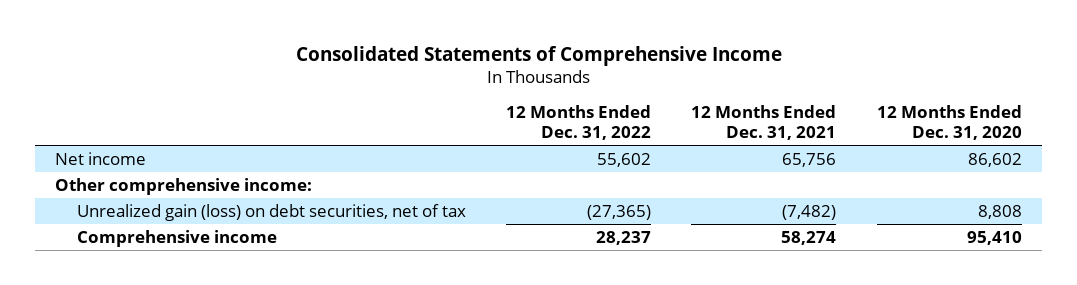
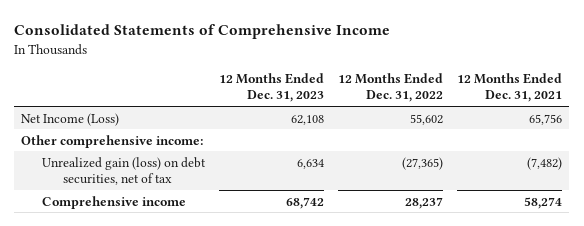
- | 12 Months Ended Dec. 31, 2022 | 12 Months Ended Dec. 31, 2021 | 12 Months Ended Dec. 31, 2020
+ | 12 Months Ended Dec. 31, 2023 | 12 Months Ended Dec. 31, 2022 | 12 Months Ended Dec. 31, 2021
- Net income | 55,602 | 65,756 | 86,602
+ Net Income (Loss) | 62,108 | 55,602 | 65,756

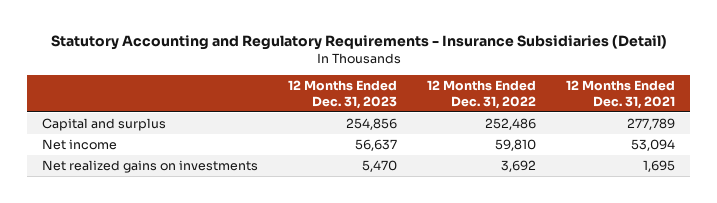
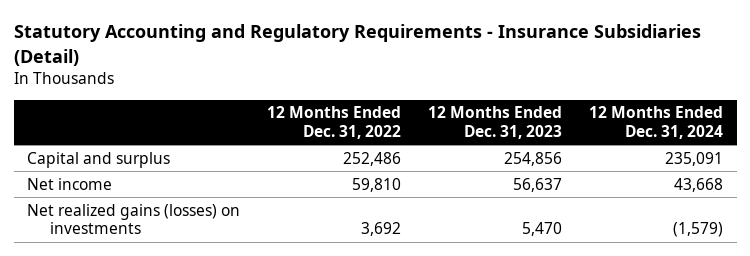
- | 12 Months Ended Dec. 31, 2023 | 12 Months Ended Dec. 31, 2022 | 12 Months Ended Dec. 31, 2021
+ | 12 Months Ended Dec. 31, 2022 | 12 Months Ended Dec. 31, 2023 | 12 Months Ended Dec. 31, 2024
- Net realized gains on investments | 5,470 | 3,692 | 1,695
+ Net realized gains (losses) on investments | 3,692 | 5,470 | (1,579)

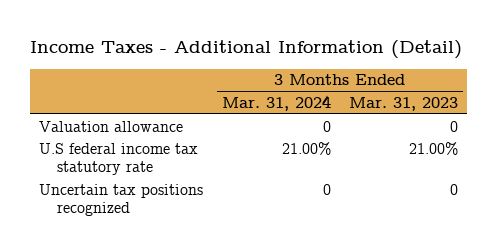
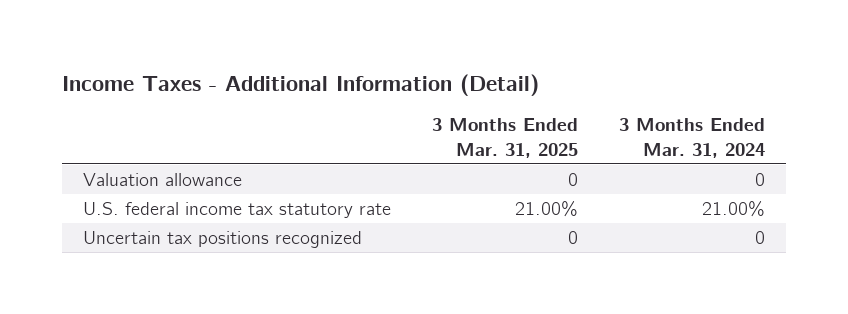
- | 3 Months Ended Mar. 31, 2024 | 3 Months Ended Mar. 31, 2023
+ | 3 Months Ended Mar. 31, 2025 | 3 Months Ended Mar. 31, 2024
- U.S federal income tax statutory rate | 21.00% | 21.00%
+ U.S. federal income tax statutory rate | 21.00% | 21.00%

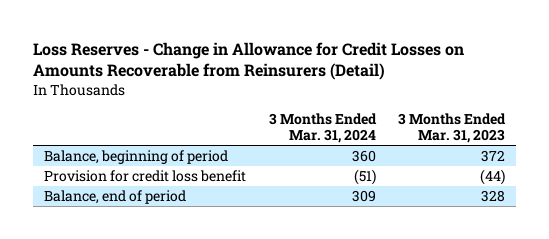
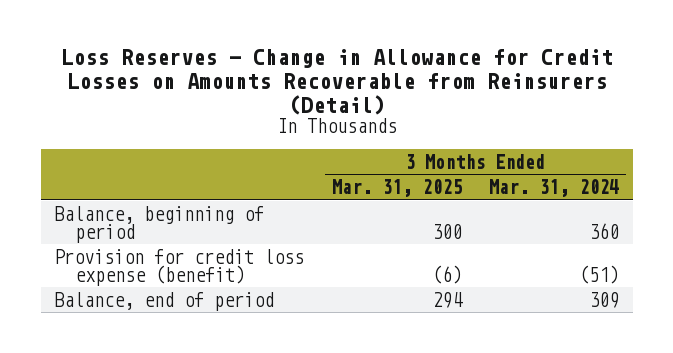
- | 3 Months Ended Mar. 31, 2024 | 3 Months Ended Mar. 31, 2023
+ | 3 Months Ended Mar. 31, 2025 | 3 Months Ended Mar. 31, 2024
- Provision for credit loss benefit | (51) | (44)
+ Provision for credit loss expense (benefit) | (6) | (51)

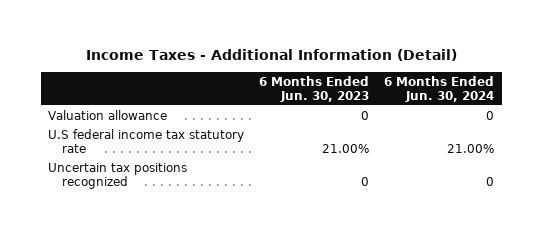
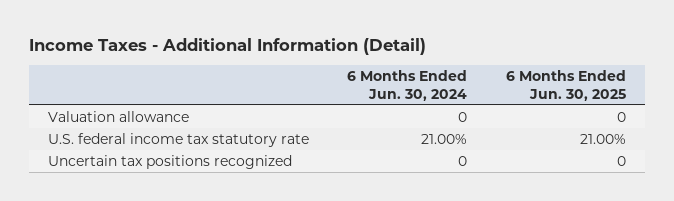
- | 6 Months Ended Jun. 30, 2023 | 6 Months Ended Jun. 30, 2024
+ | 6 Months Ended Jun. 30, 2024 | 6 Months Ended Jun. 30, 2025
- U.S federal income tax statutory rate | 21.00% | 21.00%
+ U.S. federal income tax statutory rate | 21.00% | 21.00%

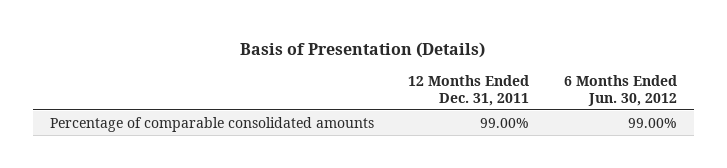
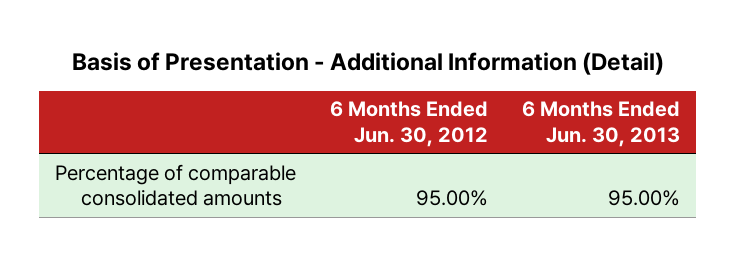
- Basis of Presentation (Details)
+ Basis of Presentation - Additional Information (Detail)
- | 12 Months Ended Dec. 31, 2011 | 6 Months Ended Jun. 30, 2012
+ | 6 Months Ended Jun. 30, 2012 | 6 Months Ended Jun. 30, 2013
- Percentage of comparable consolidated amounts | 99.00% | 99.00%
+ Percentage of comparable consolidated amounts | 95.00% | 95.00%

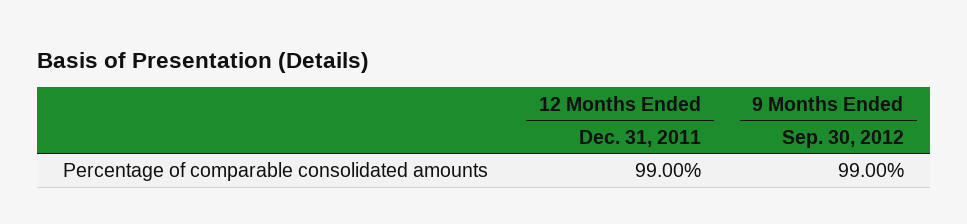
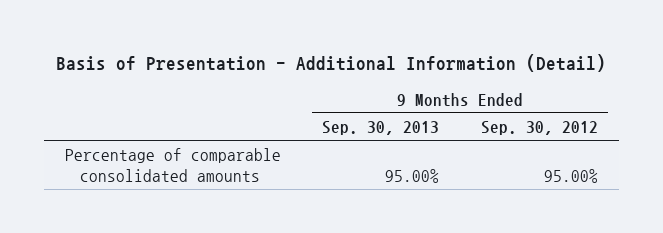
- Basis of Presentation (Details)
+ Basis of Presentation - Additional Information (Detail)
- | 12 Months Ended Dec. 31, 2011 | 9 Months Ended Sep. 30, 2012
+ | 9 Months Ended Sep. 30, 2013 | 9 Months Ended Sep. 30, 2012
- Percentage of comparable consolidated amounts | 99.00% | 99.00%
+ Percentage of comparable consolidated amounts | 95.00% | 95.00%

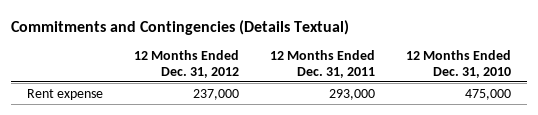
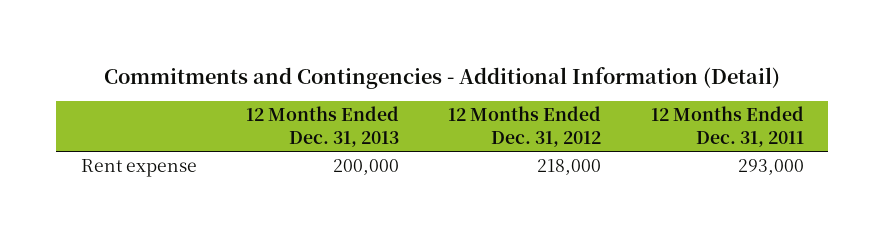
- Commitments and Contingencies (Details Textual)
+ Commitments and Contingencies - Additional Information (Detail)
- | 12 Months Ended Dec. 31, 2012 | 12 Months Ended Dec. 31, 2011 | 12 Months Ended Dec. 31, 2010
+ | 12 Months Ended Dec. 31, 2013 | 12 Months Ended Dec. 31, 2012 | 12 Months Ended Dec. 31, 2011
- Rent expense | 237,000 | 293,000 | 475,000
+ Rent expense | 200,000 | 218,000 | 293,000

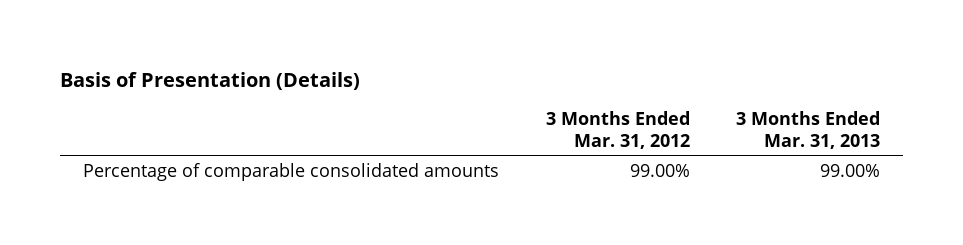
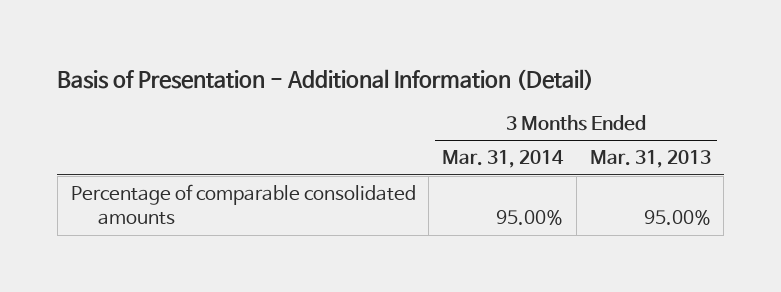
- Basis of Presentation (Details)
+ Basis of Presentation - Additional Information (Detail)
- | 3 Months Ended Mar. 31, 2012 | 3 Months Ended Mar. 31, 2013
+ | 3 Months Ended Mar. 31, 2014 | 3 Months Ended Mar. 31, 2013
- Percentage of comparable consolidated amounts | 99.00% | 99.00%
+ Percentage of comparable consolidated amounts | 95.00% | 95.00%

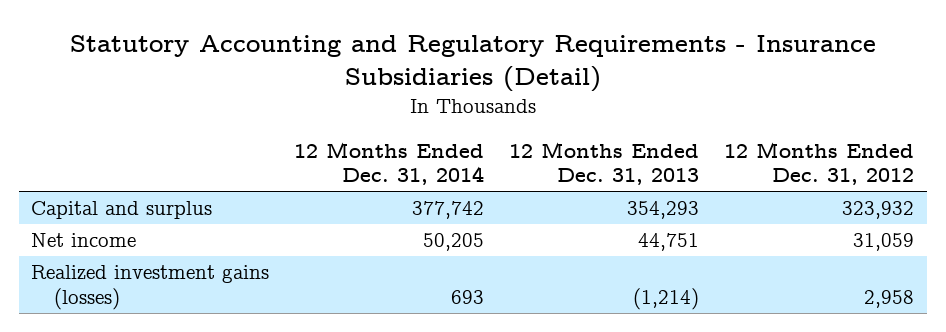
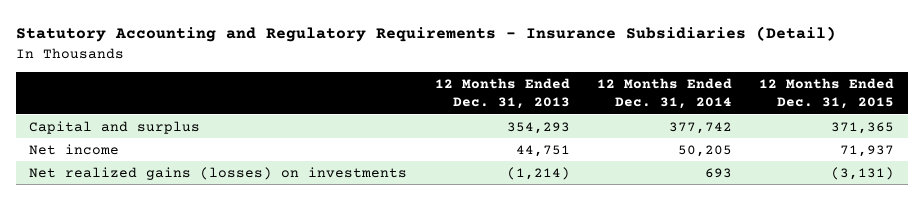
- | 12 Months Ended Dec. 31, 2014 | 12 Months Ended Dec. 31, 2013 | 12 Months Ended Dec. 31, 2012
+ | 12 Months Ended Dec. 31, 2013 | 12 Months Ended Dec. 31, 2014 | 12 Months Ended Dec. 31, 2015
- Realized investment gains (losses) | 693 | (1,214) | 2,958
+ Net realized gains (losses) on investments | (1,214) | 693 | (3,131)

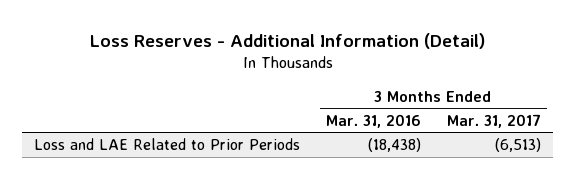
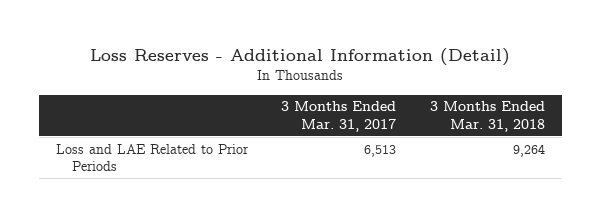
- | 3 Months Ended Mar. 31, 2016 | 3 Months Ended Mar. 31, 2017
+ | 3 Months Ended Mar. 31, 2017 | 3 Months Ended Mar. 31, 2018
- Loss and LAE Related to Prior Periods | (18,438) | (6,513)
+ Loss and LAE Related to Prior Periods | 6,513 | 9,264

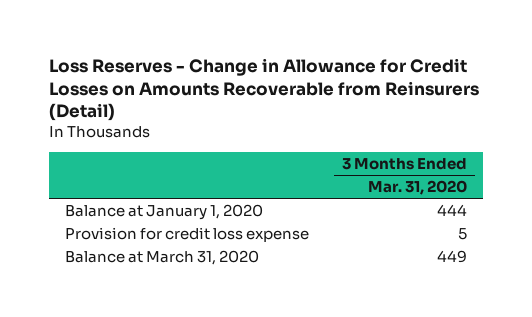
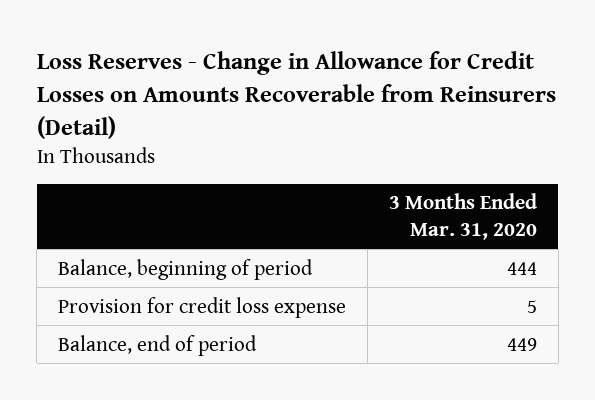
- Balance at January 1, 2020 | 444
+ Balance, beginning of period | 444
- Balance at March 31, 2020 | 449
+ Balance, end of period | 449

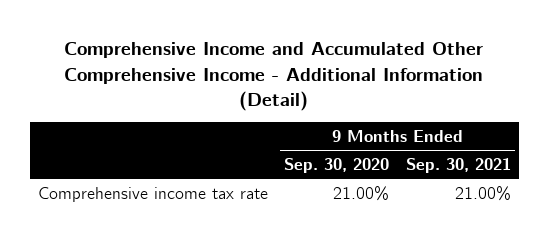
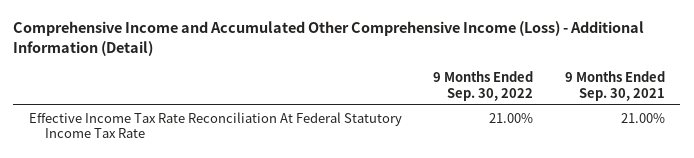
- Comprehensive Income and Accumulated Other Comprehensive Income - Additional Information (Detail)
+ Comprehensive Income and Accumulated Other Comprehensive Income (Loss) - Additional Information (Detail)
- | 9 Months Ended Sep. 30, 2020 | 9 Months Ended Sep. 30, 2021
+ | 9 Months Ended Sep. 30, 2022 | 9 Months Ended Sep. 30, 2021
- Comprehensive income tax rate | 21.00% | 21.00%
+ Effective Income Tax Rate Reconciliation At Federal Statutory Income Tax Rate | 21.00% | 21.00%

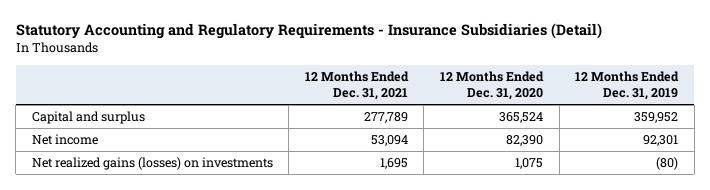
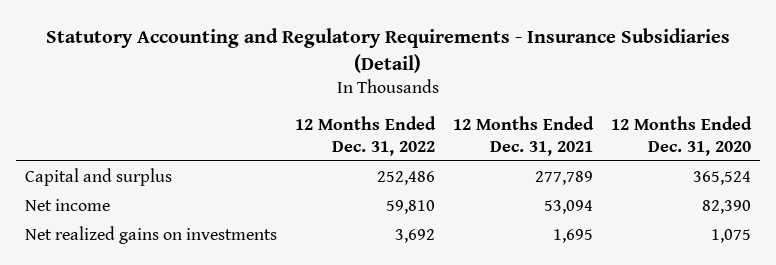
- | 12 Months Ended Dec. 31, 2021 | 12 Months Ended Dec. 31, 2020 | 12 Months Ended Dec. 31, 2019
+ | 12 Months Ended Dec. 31, 2022 | 12 Months Ended Dec. 31, 2021 | 12 Months Ended Dec. 31, 2020
- Net realized gains (losses) on investments | 1,695 | 1,075 | (80)
+ Net realized gains on investments | 3,692 | 1,695 | 1,075

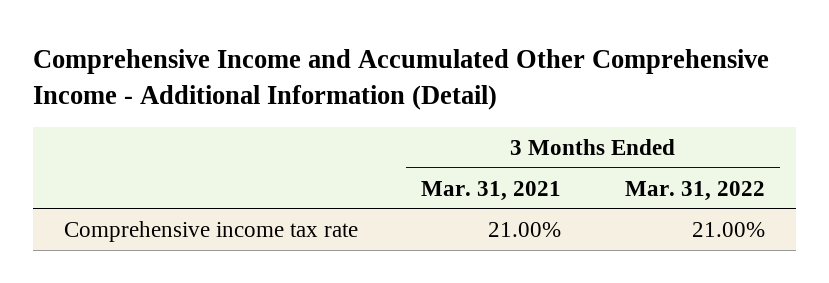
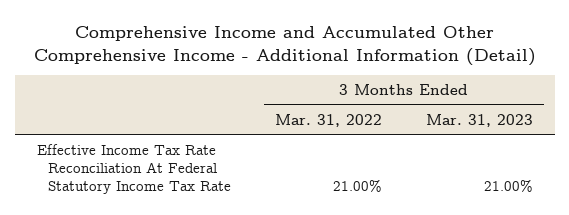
- | 3 Months Ended Mar. 31, 2021 | 3 Months Ended Mar. 31, 2022
+ | 3 Months Ended Mar. 31, 2022 | 3 Months Ended Mar. 31, 2023
- Comprehensive income tax rate | 21.00% | 21.00%
+ Effective Income Tax Rate Reconciliation At Federal Statutory Income Tax Rate | 21.00% | 21.00%

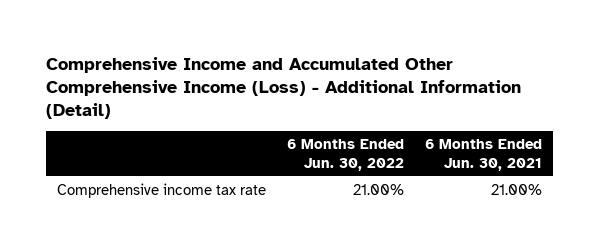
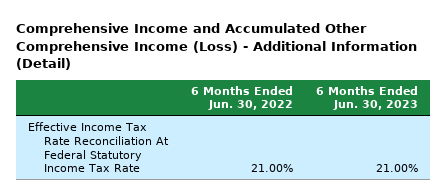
- | 6 Months Ended Jun. 30, 2022 | 6 Months Ended Jun. 30, 2021
+ | 6 Months Ended Jun. 30, 2022 | 6 Months Ended Jun. 30, 2023
- Comprehensive income tax rate | 21.00% | 21.00%
+ Effective Income Tax Rate Reconciliation At Federal Statutory Income Tax Rate | 21.00% | 21.00%

